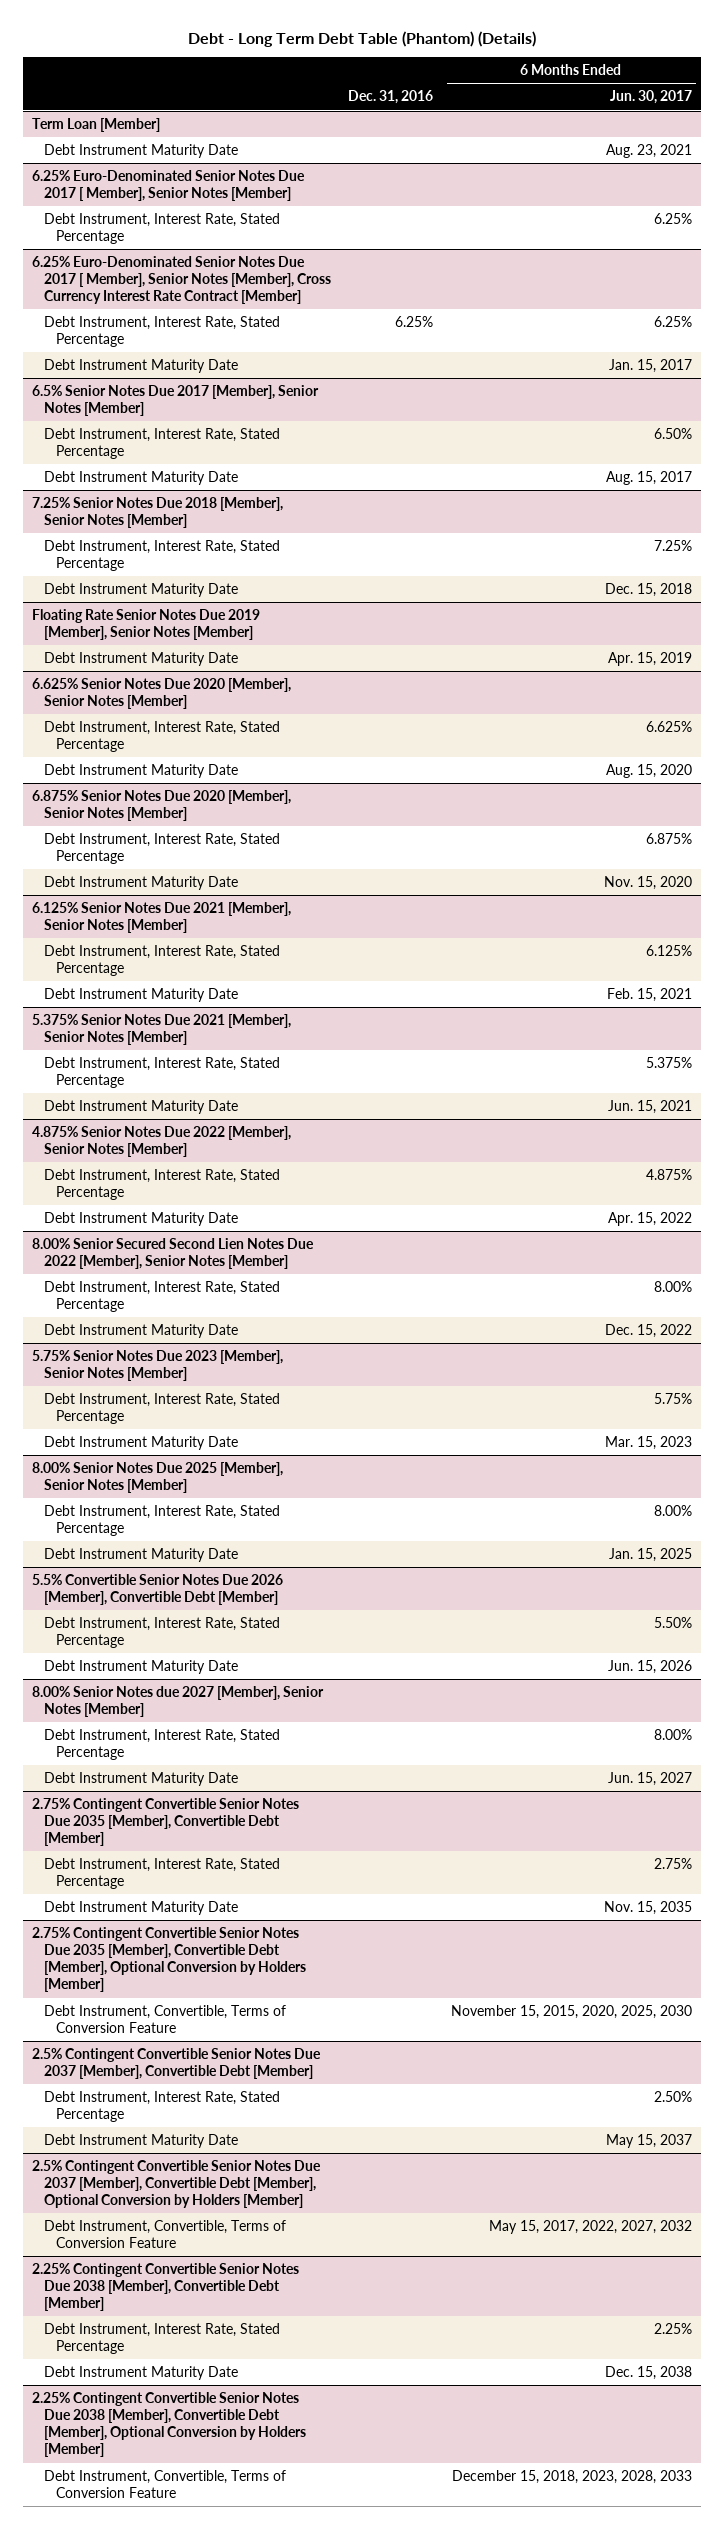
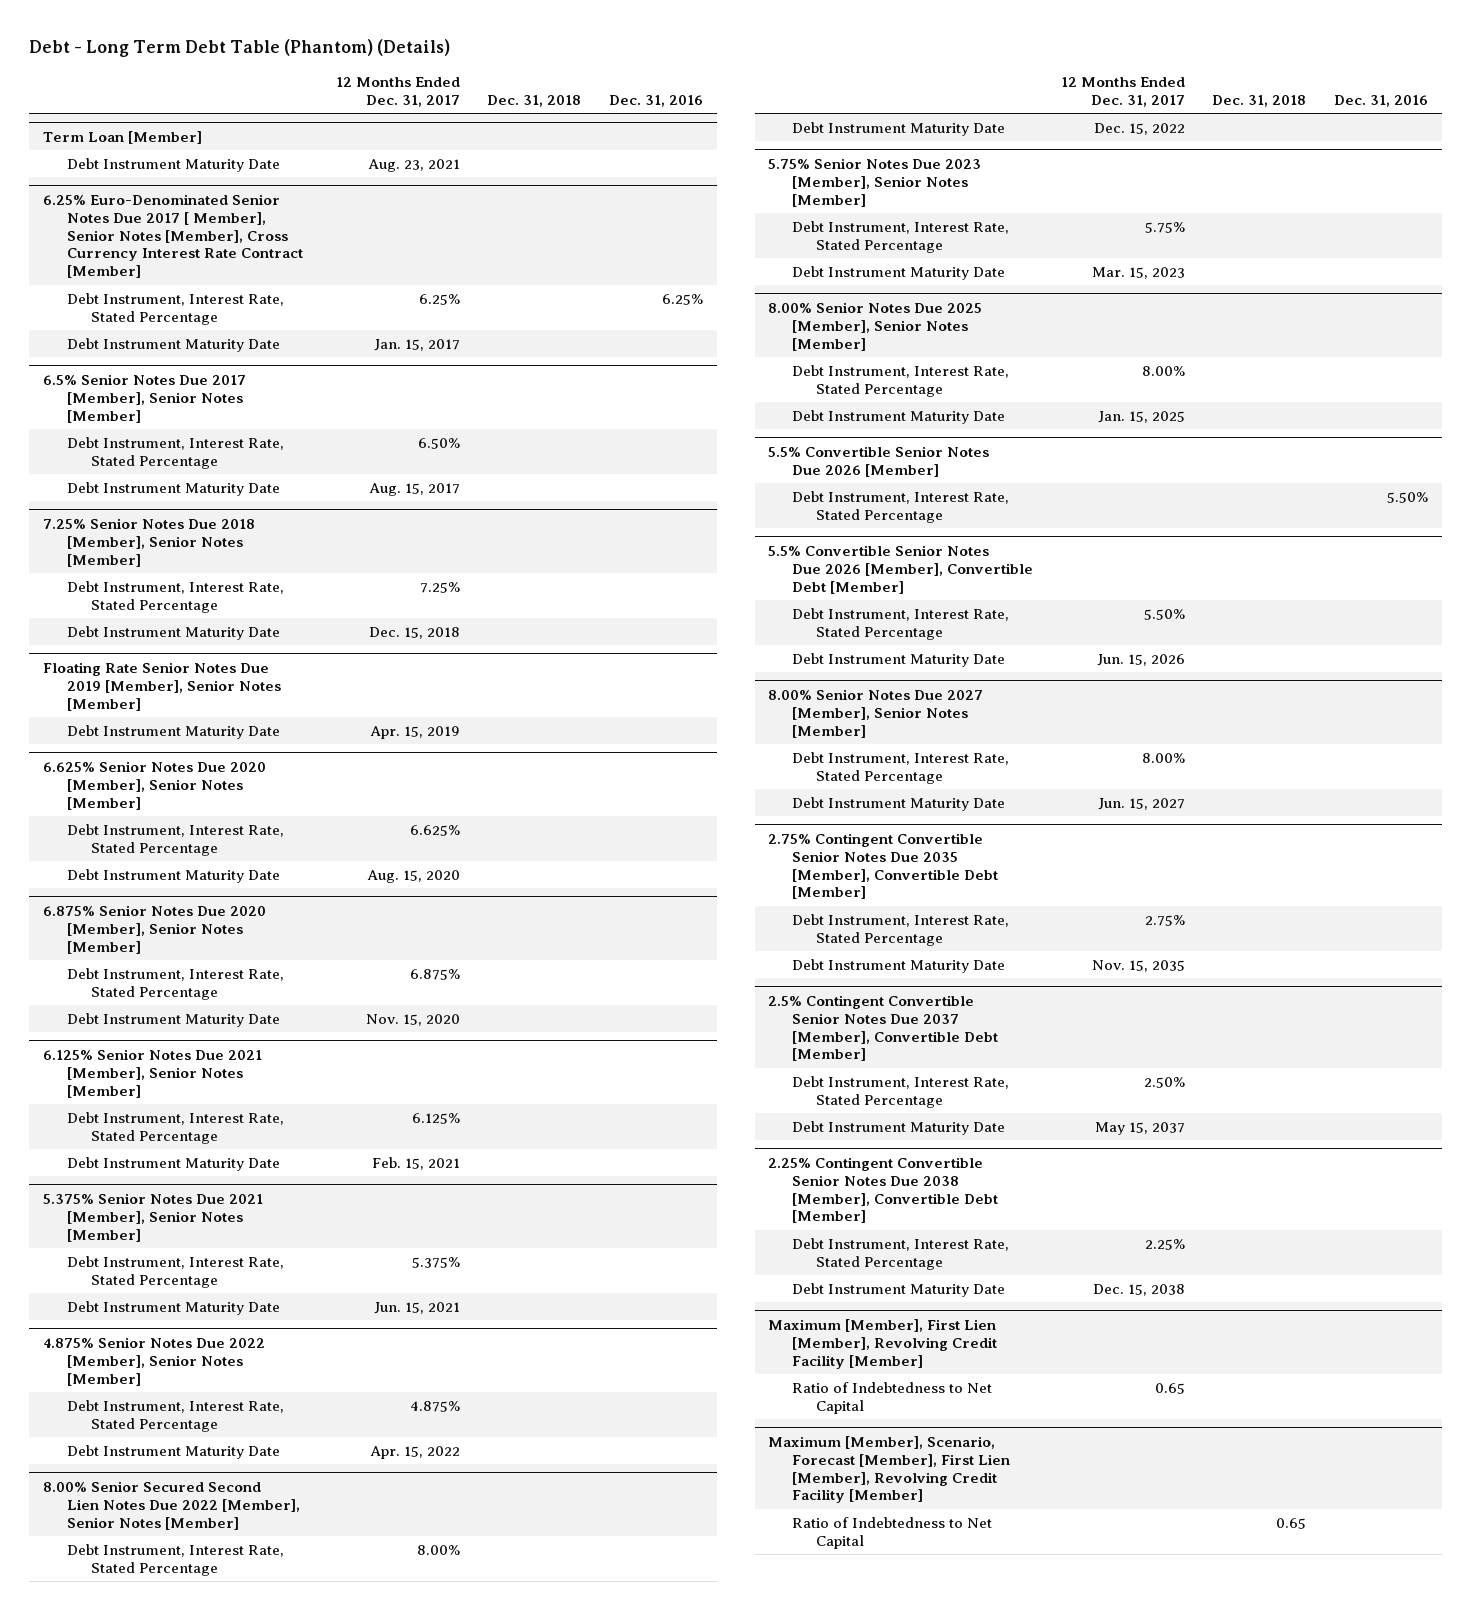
- | Dec. 31, 2016 | 6 Months Ended Jun. 30, 2017
+ | 12 Months Ended Dec. 31, 2017 | Dec. 31, 2018 | Dec. 31, 2016
- 6.25% Euro-Denominated Senior Notes Due 2017 [ Member], Senior Notes [Member]
- Debt Instrument, Interest Rate, Stated Percentage | | 6.25%
+ 5.5% Convertible Senior Notes Due 2026 [Member]
+ Debt Instrument, Interest Rate, Stated Percentage | | | 5.50%
- 8.00% Senior Notes due 2027 [Member], Senior Notes [Member]
+ 8.00% Senior Notes Due 2027 [Member], Senior Notes [Member]
- 2.75% Contingent Convertible Senior Notes Due 2035 [Member], Convertible Debt [Member], Optional Conversion by Holders [Member]
- Debt Instrument, Convertible, Terms of Conversion Feature | | November 15, 2015, 2020, 2025, 2030
- 2.5% Contingent Convertible Senior Notes Due 2037 [Member], Convertible Debt [Member], Optional Conversion by Holders [Member]
- Debt Instrument, Convertible, Terms of Conversion Feature | | May 15, 2017, 2022, 2027, 2032
- 2.25% Contingent Convertible Senior Notes Due 2038 [Member], Convertible Debt [Member], Optional Conversion by Holders [Member]
- Debt Instrument, Convertible, Terms of Conversion Feature | | December 15, 2018, 2023, 2028, 2033
+ Maximum [Member], First Lien [Member], Revolving Credit Facility [Member]
+ Ratio of Indebtedness to Net Capital | 0.65 | |
+ Maximum [Member], Scenario, Forecast [Member], First Lien [Member], Revolving Credit Facility [Member]
+ Ratio of Indebtedness to Net Capital | | 0.65 |

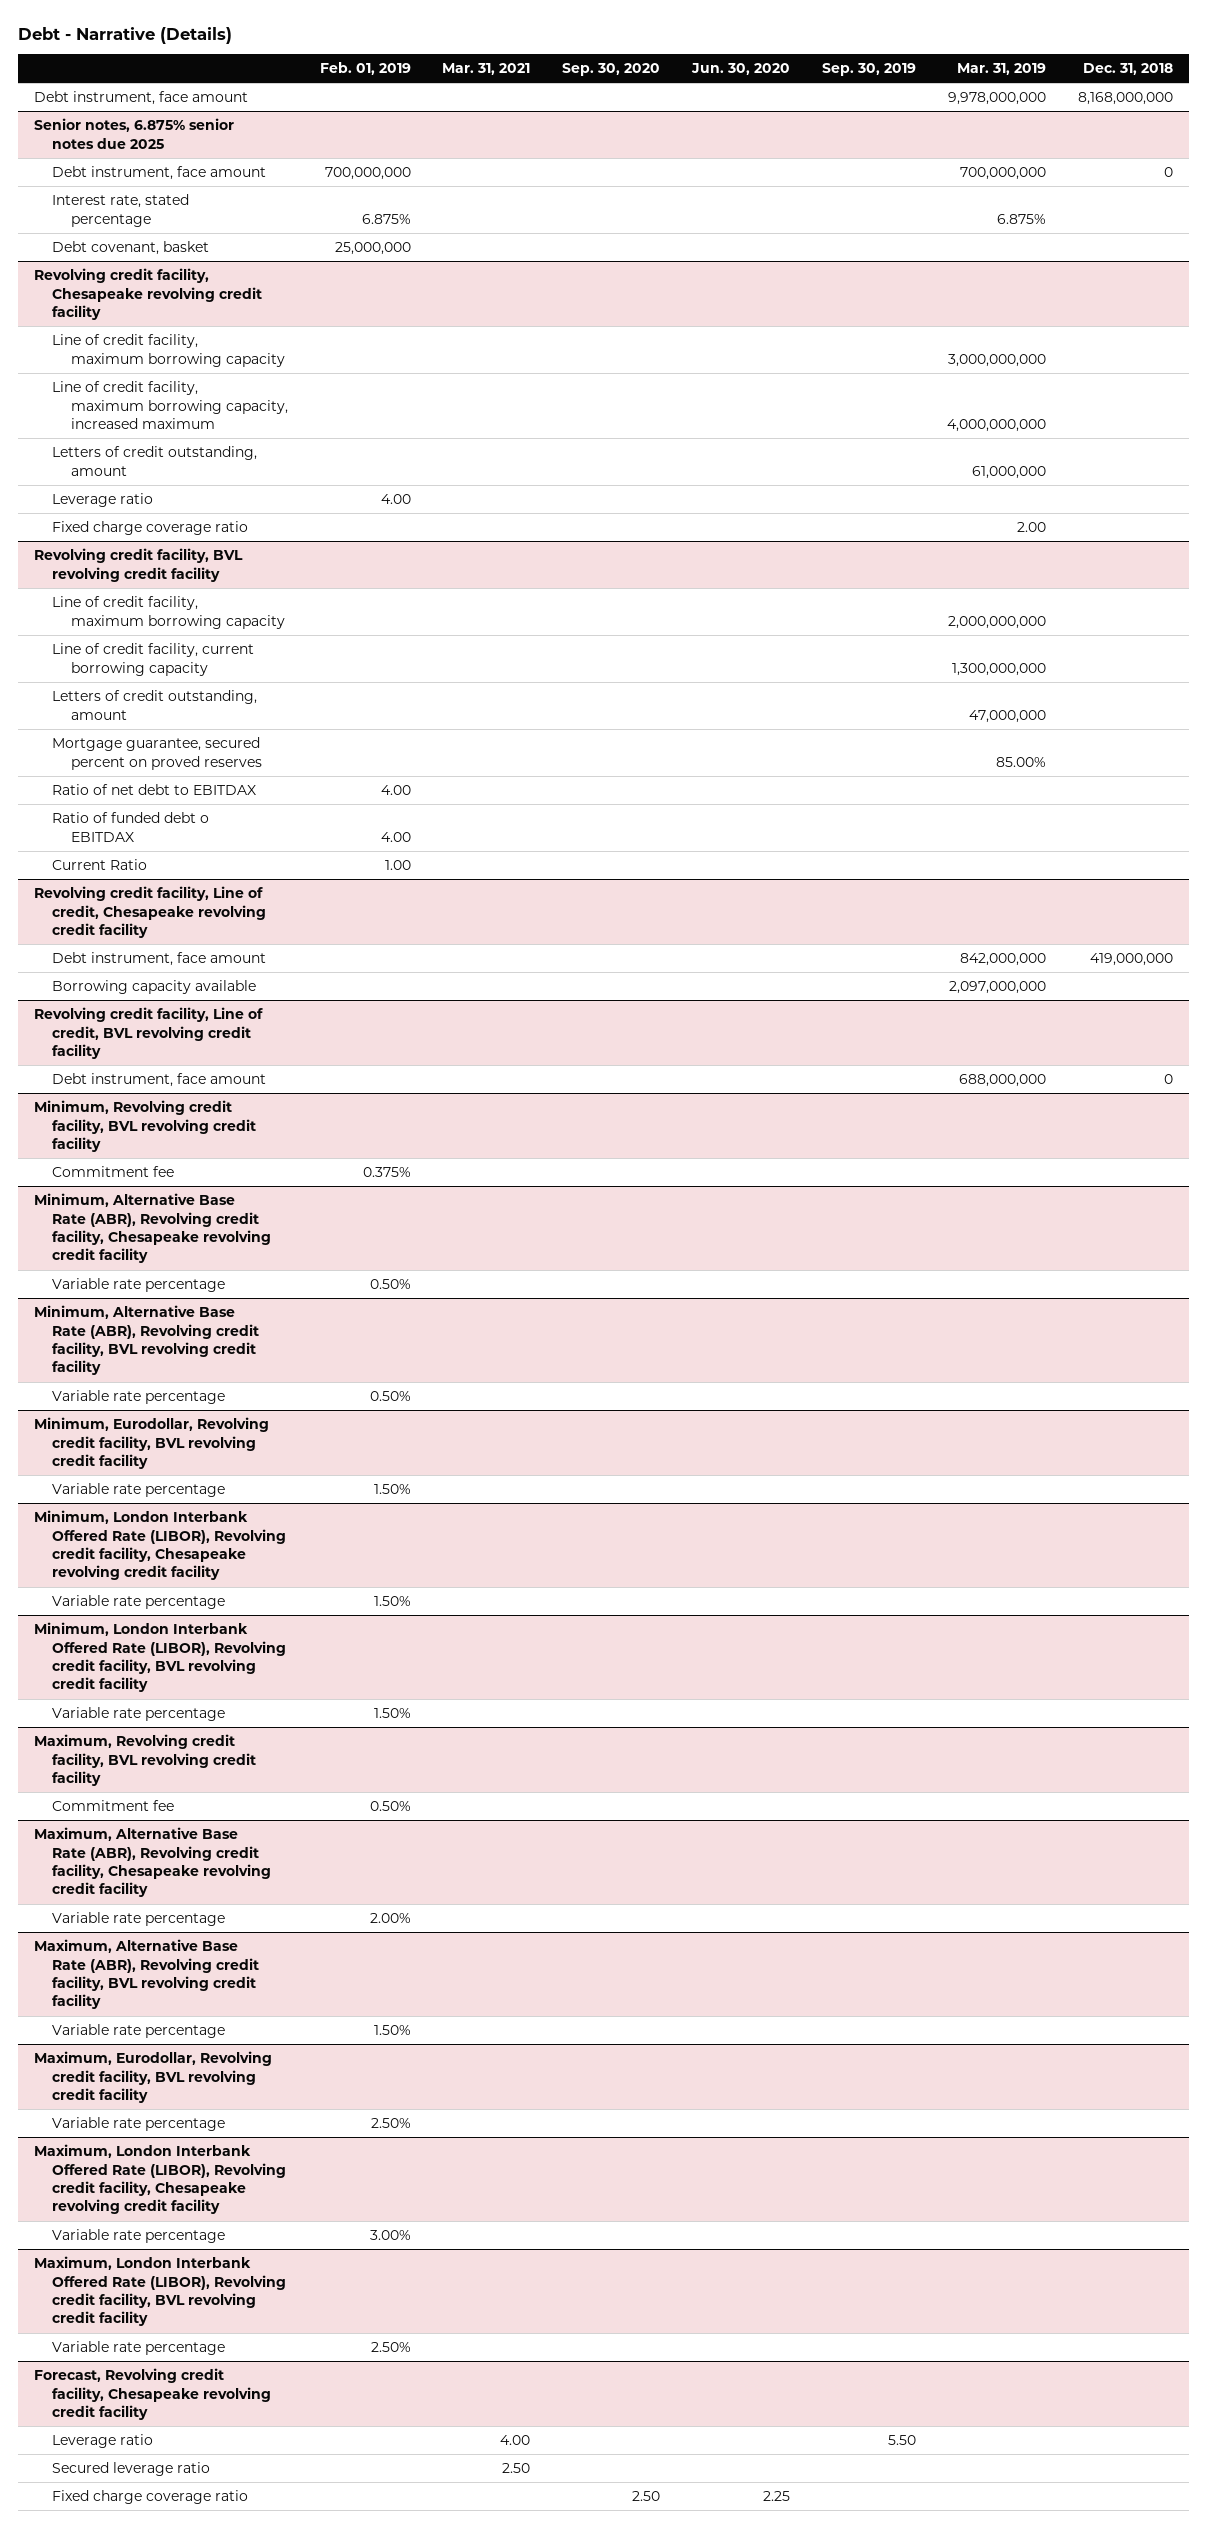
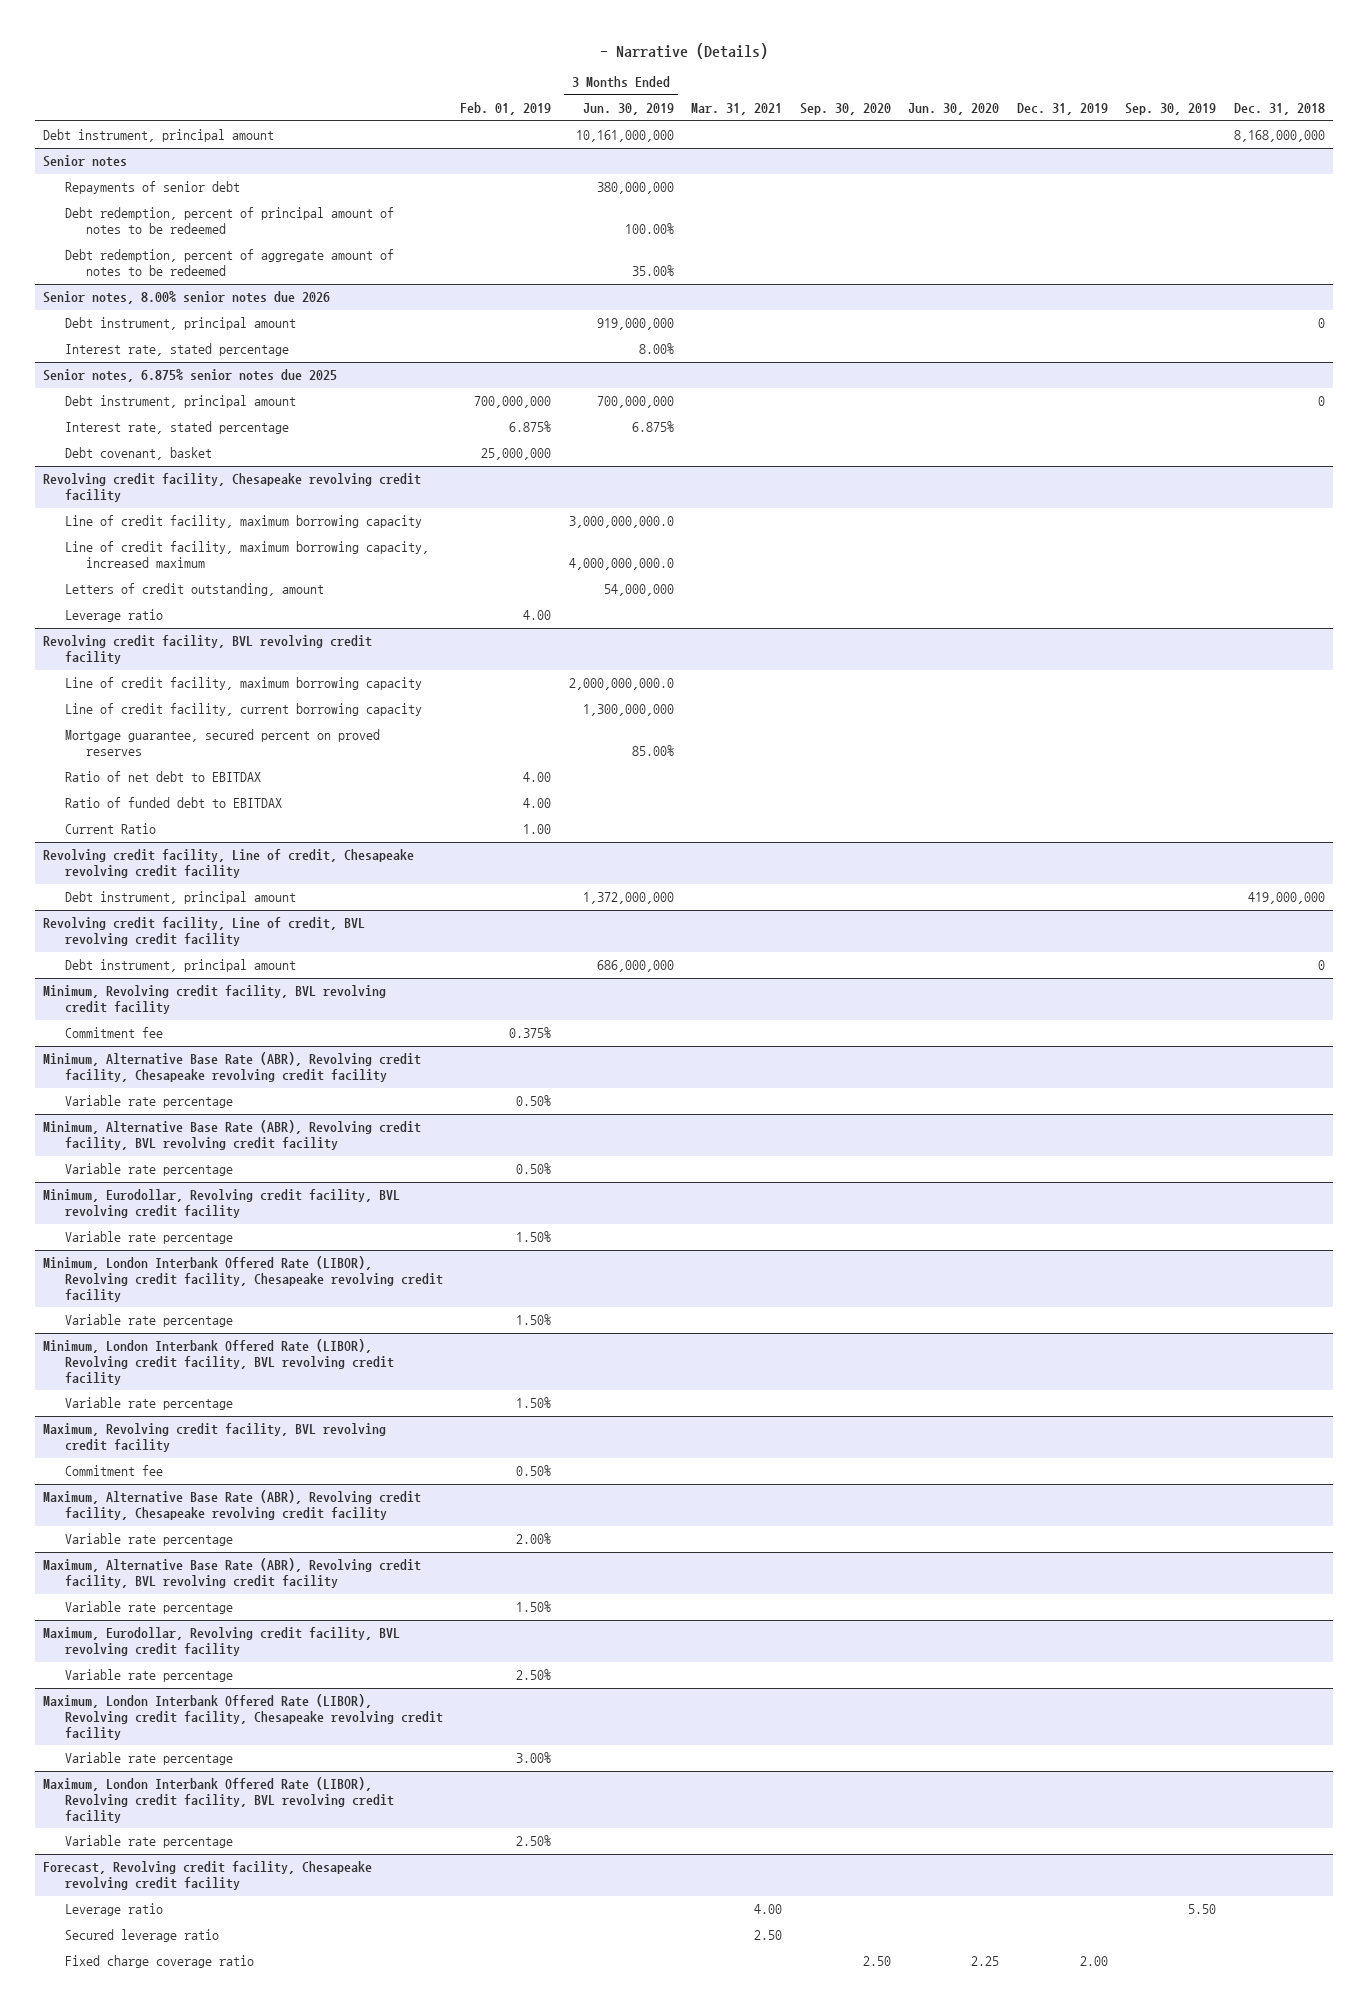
- Debt - Narrative (Details)
+ - Narrative (Details)
- | Feb. 01, 2019 | Mar. 31, 2021 | Sep. 30, 2020 | Jun. 30, 2020 | Sep. 30, 2019 | Mar. 31, 2019 | Dec. 31, 2018
+ | Feb. 01, 2019 | 3 Months Ended Jun. 30, 2019 | Mar. 31, 2021 | Sep. 30, 2020 | Jun. 30, 2020 | Dec. 31, 2019 | Sep. 30, 2019 | Dec. 31, 2018
- Debt instrument, face amount | | | | | | 9,978,000,000 | 8,168,000,000
+ Debt instrument, principal amount | | 10,161,000,000 | | | | | | 8,168,000,000
+ Senior notes
+ Repayments of senior debt | | 380,000,000 | | | | | |
+ Debt redemption, percent of principal amount of notes to be redeemed | | 100.00% | | | | | |
+ Debt redemption, percent of aggregate amount of notes to be redeemed | | 35.00% | | | | | |
+ Senior notes, 8.00% senior notes due 2026
+ Debt instrument, principal amount | | 919,000,000 | | | | | | 0
+ Interest rate, stated percentage | | 8.00% | | | | | |
@ Senior notes, 6.875% senior notes due 2025
- Debt instrument, face amount | 700,000,000 | | | | | 700,000,000 | 0
+ Debt instrument, principal amount | 700,000,000 | 700,000,000 | | | | | | 0
@ Revolving credit facility, Chesapeake revolving credit facility
- Fixed charge coverage ratio | | | | | | 2.00 |
@ Revolving credit facility, BVL revolving credit facility
- Letters of credit outstanding, amount | | | | | | 47,000,000 |
- Ratio of funded debt o EBITDAX | 4.00 | | | | | |
+ Ratio of funded debt to EBITDAX | 4.00 | | | | | | |
@ Revolving credit facility, Line of credit, Chesapeake revolving credit facility
- Debt instrument, face amount | | | | | | 842,000,000 | 419,000,000
- Borrowing capacity available | | | | | | 2,097,000,000 |
+ Debt instrument, principal amount | | 1,372,000,000 | | | | | | 419,000,000
@ Revolving credit facility, Line of credit, BVL revolving credit facility
- Debt instrument, face amount | | | | | | 688,000,000 | 0
+ Debt instrument, principal amount | | 686,000,000 | | | | | | 0

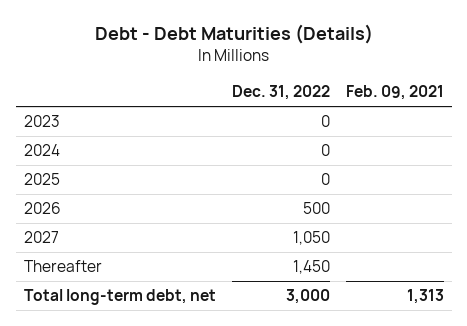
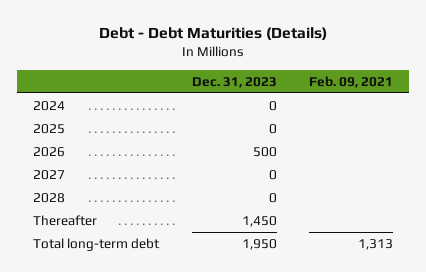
- | Dec. 31, 2022 | Feb. 09, 2021
+ | Dec. 31, 2023 | Feb. 09, 2021
- 2023 | 0 |
+ 2028 | 0 |
- Total long-term debt, net | 3,000 | 1,313
+ Total long-term debt | 1,950 | 1,313

